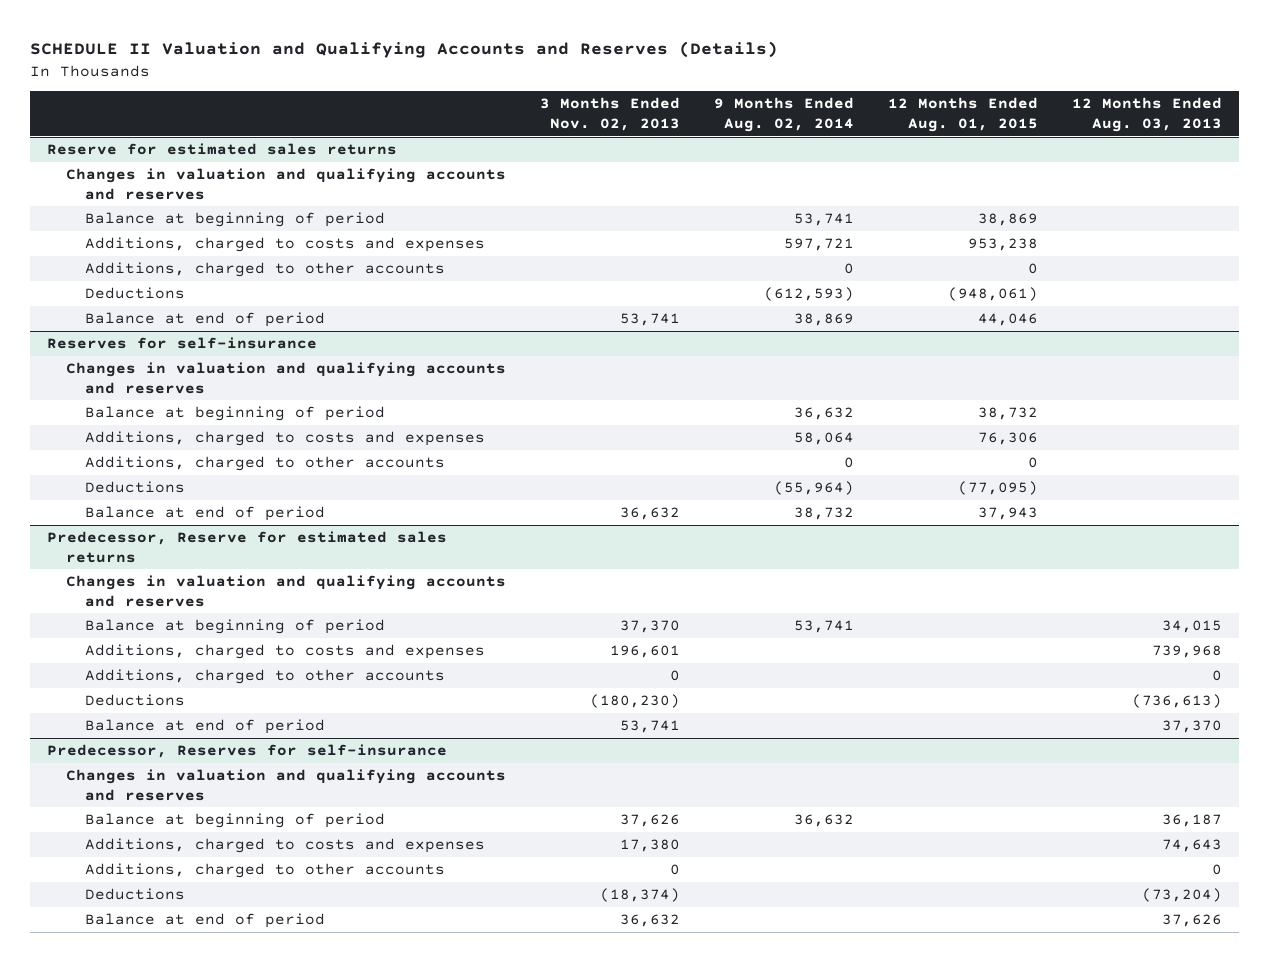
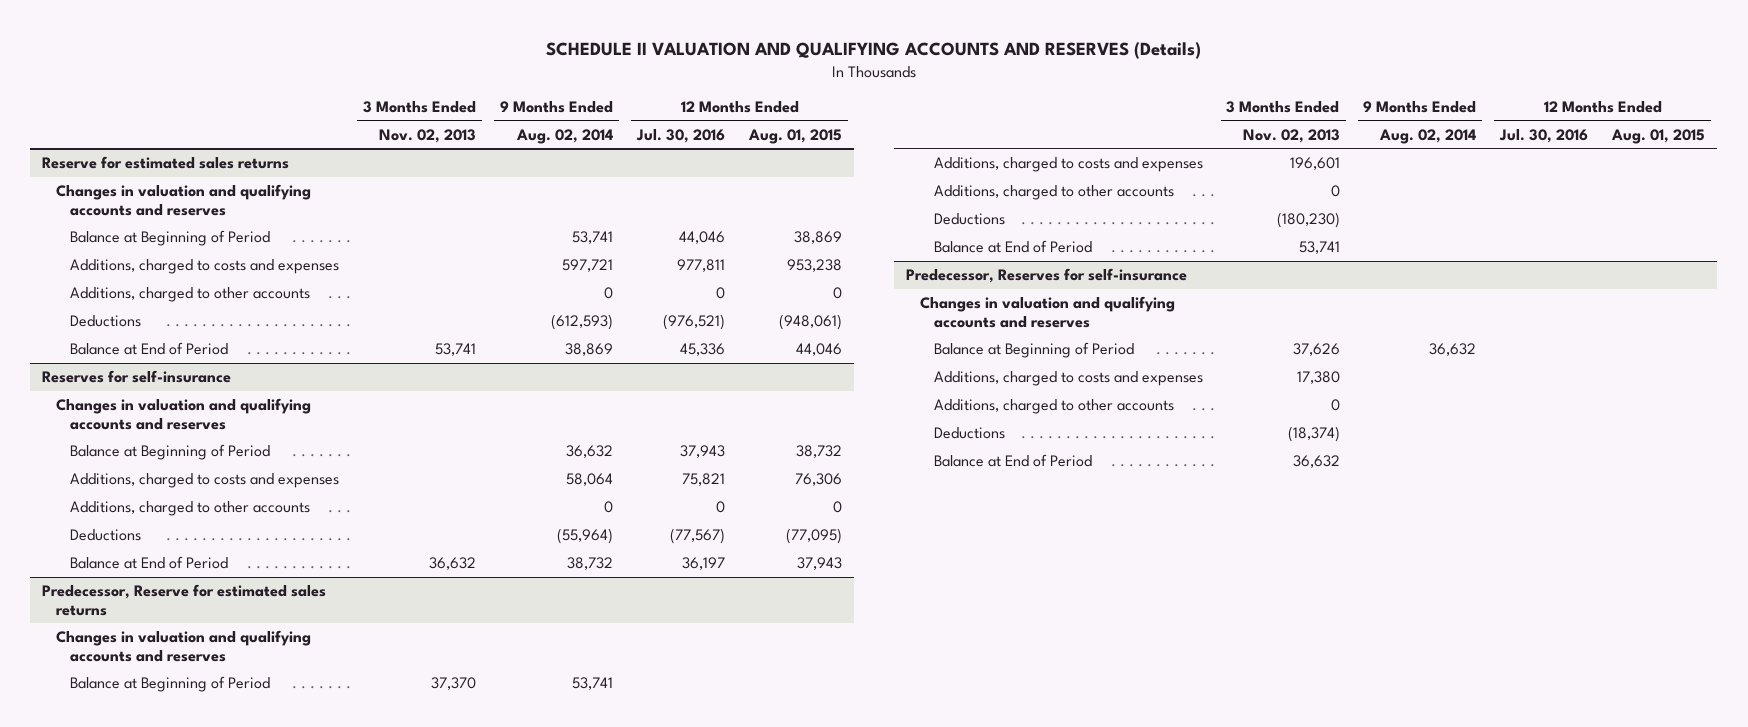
- SCHEDULE II Valuation and Qualifying Accounts and Reserves (Details)
+ SCHEDULE II VALUATION AND QUALIFYING ACCOUNTS AND RESERVES (Details)
- | 3 Months Ended Nov. 02, 2013 | 9 Months Ended Aug. 02, 2014 | 12 Months Ended Aug. 01, 2015 | 12 Months Ended Aug. 03, 2013
+ | 3 Months Ended Nov. 02, 2013 | 9 Months Ended Aug. 02, 2014 | 12 Months Ended Jul. 30, 2016 | 12 Months Ended Aug. 01, 2015
@ Reserve for estimated sales returns
- Balance at beginning of period | | 53,741 | 38,869 |
+ Balance at Beginning of Period | | 53,741 | 44,046 | 38,869
- Balance at end of period | 53,741 | 38,869 | 44,046 |
+ Balance at End of Period | 53,741 | 38,869 | 45,336 | 44,046
@ Reserves for self-insurance
- Balance at beginning of period | | 36,632 | 38,732 |
+ Balance at Beginning of Period | | 36,632 | 37,943 | 38,732
- Balance at end of period | 36,632 | 38,732 | 37,943 |
+ Balance at End of Period | 36,632 | 38,732 | 36,197 | 37,943
@ Predecessor, Reserve for estimated sales returns
- Balance at beginning of period | 37,370 | 53,741 | | 34,015
+ Balance at Beginning of Period | 37,370 | 53,741 | |
- Balance at end of period | 53,741 | | | 37,370
+ Balance at End of Period | 53,741 | | |
@ Predecessor, Reserves for self-insurance
- Balance at beginning of period | 37,626 | 36,632 | | 36,187
+ Balance at Beginning of Period | 37,626 | 36,632 | |
- Balance at end of period | 36,632 | | | 37,626
+ Balance at End of Period | 36,632 | | |

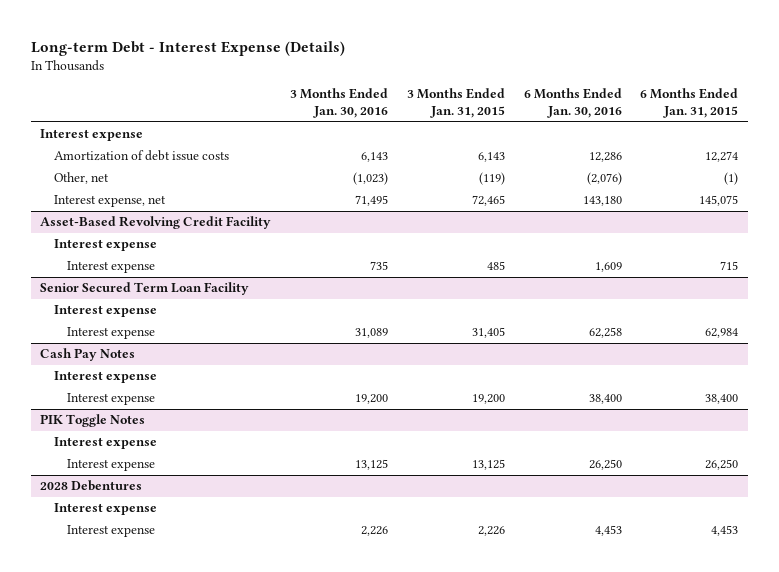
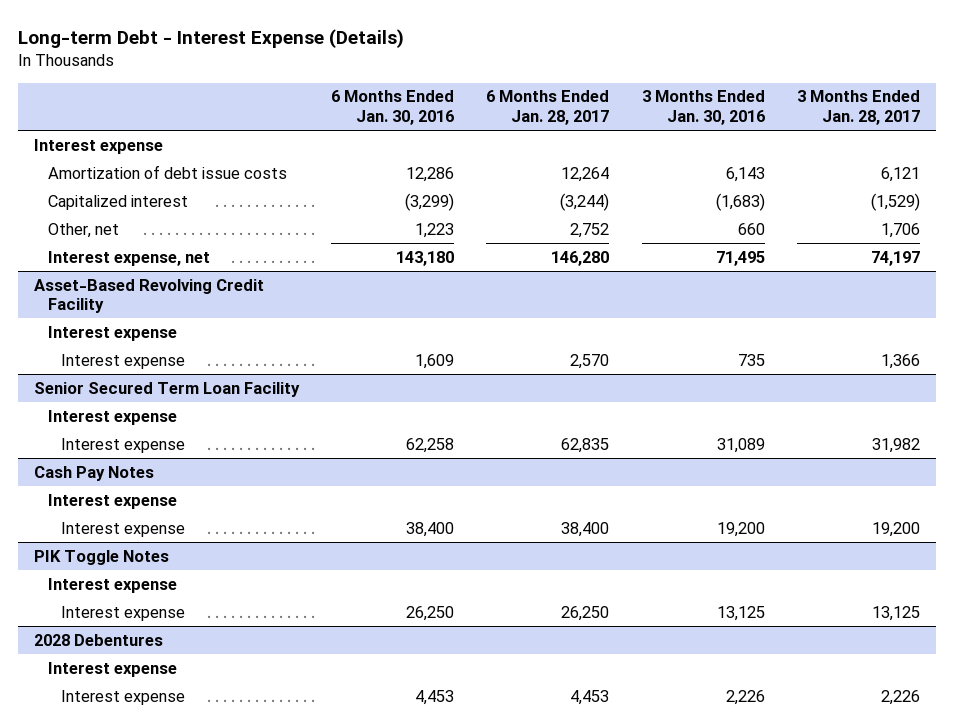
- | 3 Months Ended Jan. 30, 2016 | 3 Months Ended Jan. 31, 2015 | 6 Months Ended Jan. 30, 2016 | 6 Months Ended Jan. 31, 2015
+ | 6 Months Ended Jan. 30, 2016 | 6 Months Ended Jan. 28, 2017 | 3 Months Ended Jan. 30, 2016 | 3 Months Ended Jan. 28, 2017
- Other, net | (1,023) | (119) | (2,076) | (1)
+ Capitalized interest | (3,299) | (3,244) | (1,683) | (1,529)
+ Other, net | 1,223 | 2,752 | 660 | 1,706

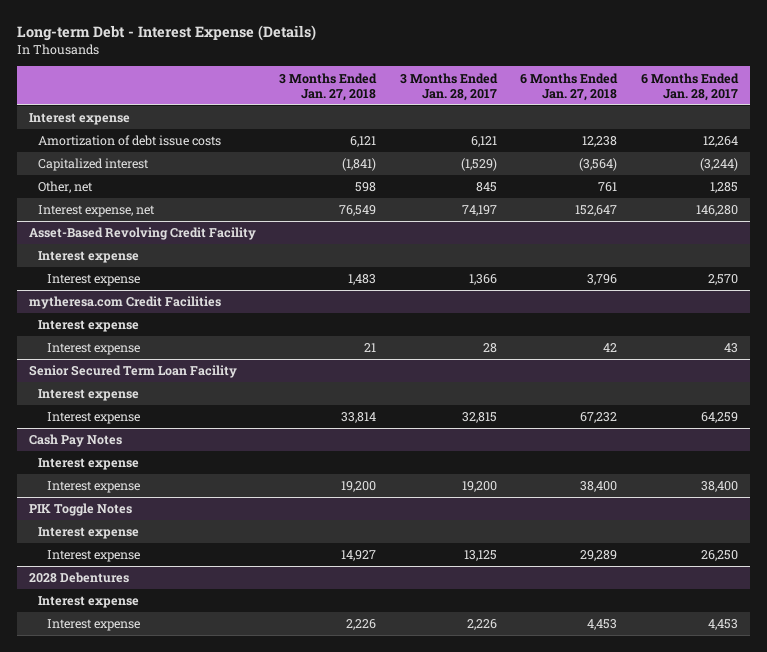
- | 6 Months Ended Jan. 30, 2016 | 6 Months Ended Jan. 28, 2017 | 3 Months Ended Jan. 30, 2016 | 3 Months Ended Jan. 28, 2017
+ | 3 Months Ended Jan. 27, 2018 | 3 Months Ended Jan. 28, 2017 | 6 Months Ended Jan. 27, 2018 | 6 Months Ended Jan. 28, 2017
- Other, net | 1,223 | 2,752 | 660 | 1,706
+ Other, net | 598 | 845 | 761 | 1,285
+ mytheresa.com Credit Facilities
+ Interest expense
+ Interest expense | 21 | 28 | 42 | 43
@ Senior Secured Term Loan Facility
- Interest expense | 62,258 | 62,835 | 31,089 | 31,982
+ Interest expense | 33,814 | 32,815 | 67,232 | 64,259

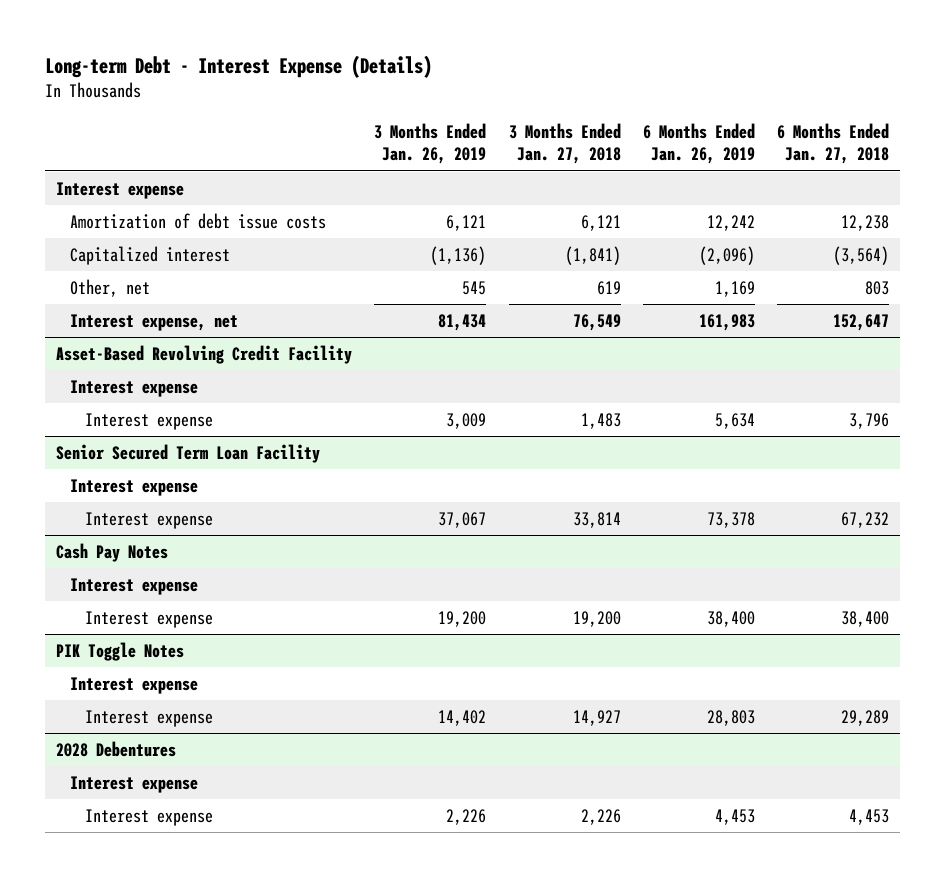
- | 3 Months Ended Jan. 27, 2018 | 3 Months Ended Jan. 28, 2017 | 6 Months Ended Jan. 27, 2018 | 6 Months Ended Jan. 28, 2017
+ | 3 Months Ended Jan. 26, 2019 | 3 Months Ended Jan. 27, 2018 | 6 Months Ended Jan. 26, 2019 | 6 Months Ended Jan. 27, 2018
- Other, net | 598 | 845 | 761 | 1,285
+ Other, net | 545 | 619 | 1,169 | 803
- mytheresa.com Credit Facilities
- Interest expense
- Interest expense | 21 | 28 | 42 | 43

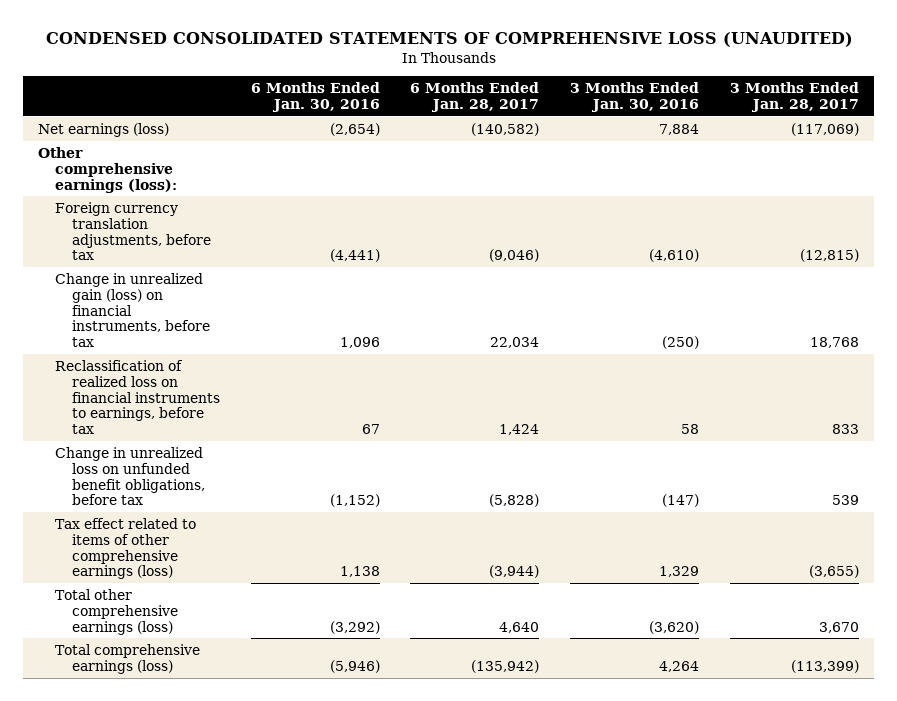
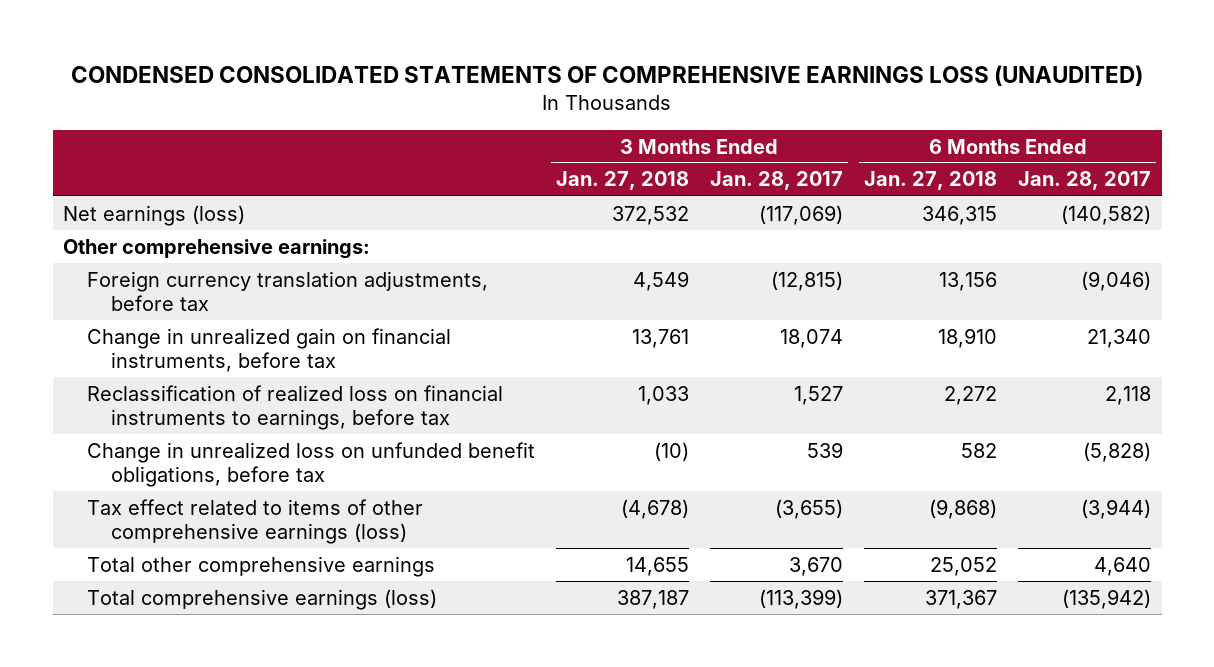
- CONDENSED CONSOLIDATED STATEMENTS OF COMPREHENSIVE LOSS (UNAUDITED)
+ CONDENSED CONSOLIDATED STATEMENTS OF COMPREHENSIVE EARNINGS LOSS (UNAUDITED)
- | 6 Months Ended Jan. 30, 2016 | 6 Months Ended Jan. 28, 2017 | 3 Months Ended Jan. 30, 2016 | 3 Months Ended Jan. 28, 2017
+ | 3 Months Ended Jan. 27, 2018 | 3 Months Ended Jan. 28, 2017 | 6 Months Ended Jan. 27, 2018 | 6 Months Ended Jan. 28, 2017
- Other comprehensive earnings (loss):
+ Other comprehensive earnings:
- Change in unrealized gain (loss) on financial instruments, before tax | 1,096 | 22,034 | (250) | 18,768
- Reclassification of realized loss on financial instruments to earnings, before tax | 67 | 1,424 | 58 | 833
+ Change in unrealized gain on financial instruments, before tax | 13,761 | 18,074 | 18,910 | 21,340
+ Reclassification of realized loss on financial instruments to earnings, before tax | 1,033 | 1,527 | 2,272 | 2,118
- Total other comprehensive earnings (loss) | (3,292) | 4,640 | (3,620) | 3,670
+ Total other comprehensive earnings | 14,655 | 3,670 | 25,052 | 4,640

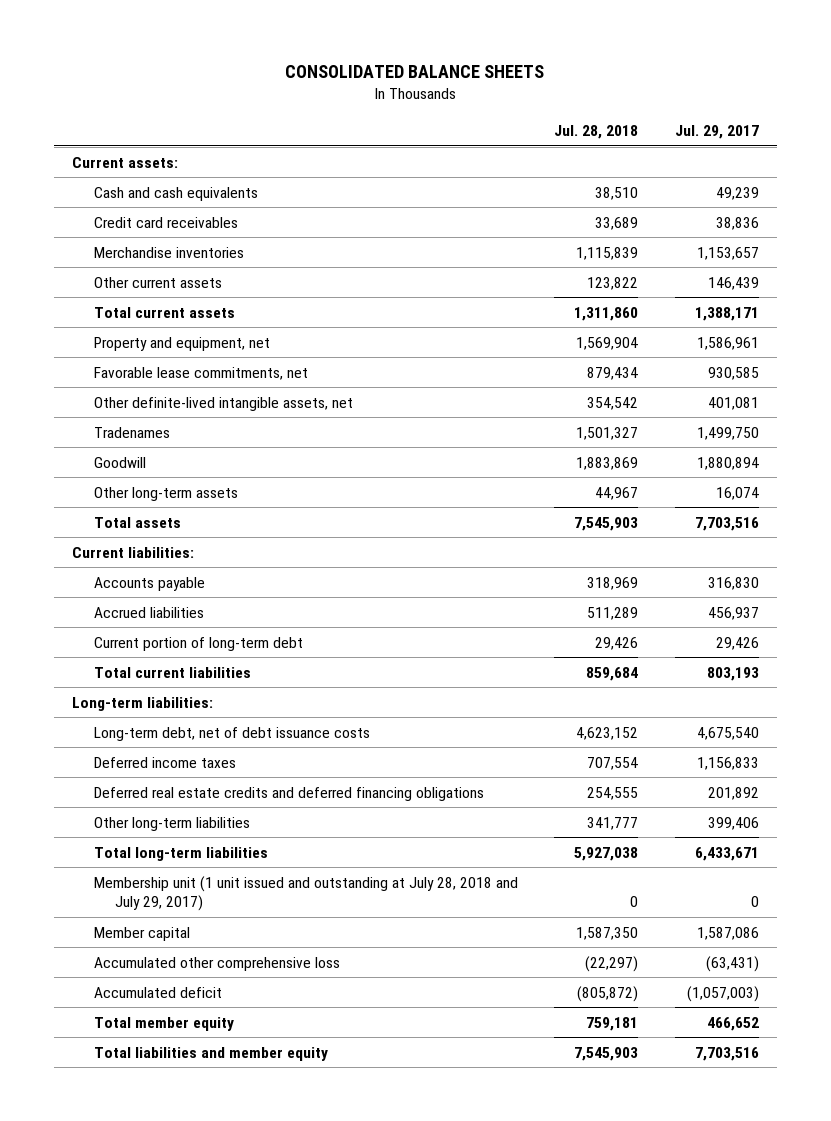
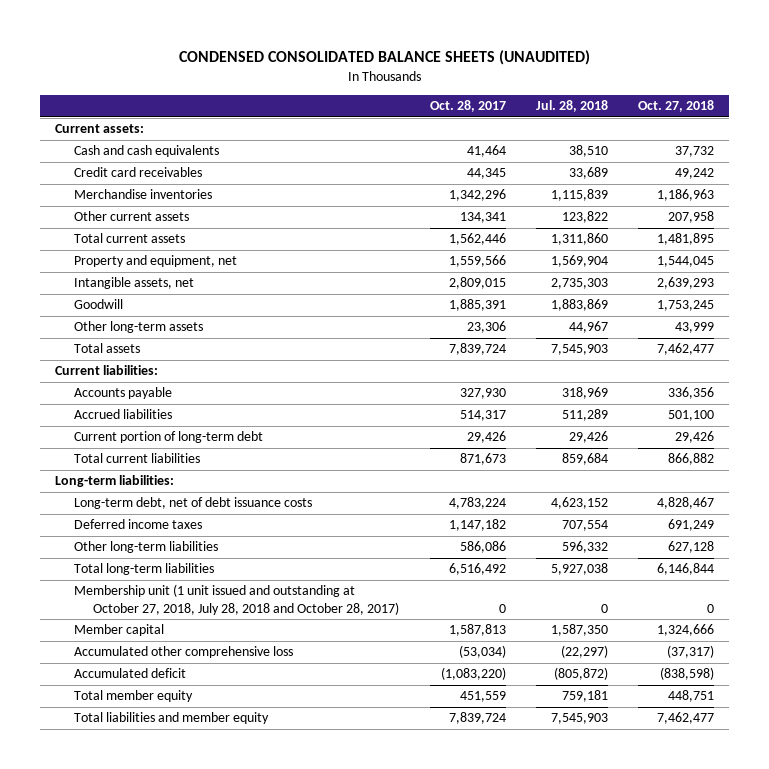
- CONSOLIDATED BALANCE SHEETS
+ CONDENSED CONSOLIDATED BALANCE SHEETS (UNAUDITED)
- | Jul. 28, 2018 | Jul. 29, 2017
+ | Oct. 28, 2017 | Jul. 28, 2018 | Oct. 27, 2018
- Favorable lease commitments, net | 879,434 | 930,585
- Other definite-lived intangible assets, net | 354,542 | 401,081
- Tradenames | 1,501,327 | 1,499,750
+ Intangible assets, net | 2,809,015 | 2,735,303 | 2,639,293
- Deferred real estate credits and deferred financing obligations | 254,555 | 201,892
- Other long-term liabilities | 341,777 | 399,406
+ Other long-term liabilities | 586,086 | 596,332 | 627,128
- Membership unit (1 unit issued and outstanding at July 28, 2018 and July 29, 2017) | 0 | 0
+ Membership unit (1 unit issued and outstanding at October 27, 2018, July 28, 2018 and October 28, 2017) | 0 | 0 | 0

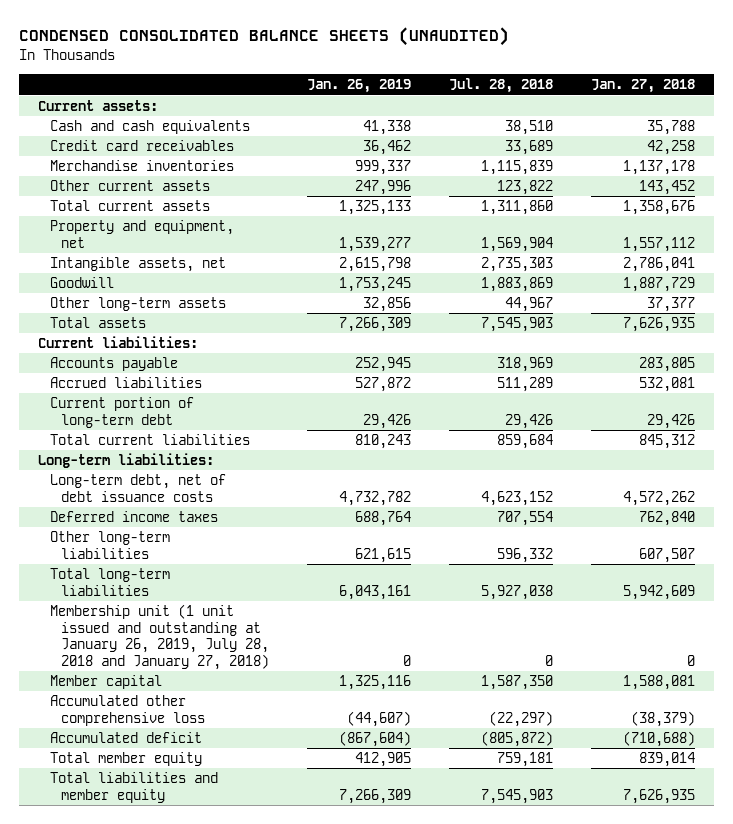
- | Oct. 28, 2017 | Jul. 28, 2018 | Oct. 27, 2018
+ | Jan. 26, 2019 | Jul. 28, 2018 | Jan. 27, 2018
- Membership unit (1 unit issued and outstanding at October 27, 2018, July 28, 2018 and October 28, 2017) | 0 | 0 | 0
+ Membership unit (1 unit issued and outstanding at January 26, 2019, July 28, 2018 and January 27, 2018) | 0 | 0 | 0

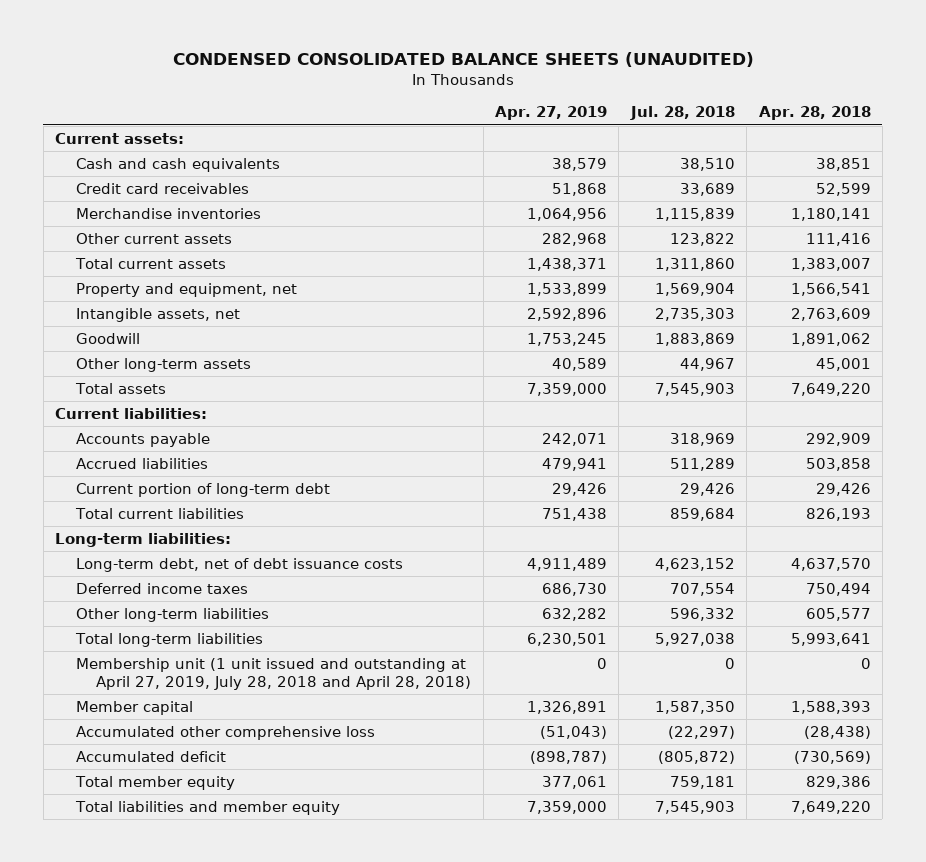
- | Jan. 26, 2019 | Jul. 28, 2018 | Jan. 27, 2018
+ | Apr. 27, 2019 | Jul. 28, 2018 | Apr. 28, 2018
- Membership unit (1 unit issued and outstanding at January 26, 2019, July 28, 2018 and January 27, 2018) | 0 | 0 | 0
+ Membership unit (1 unit issued and outstanding at April 27, 2019, July 28, 2018 and April 28, 2018) | 0 | 0 | 0

